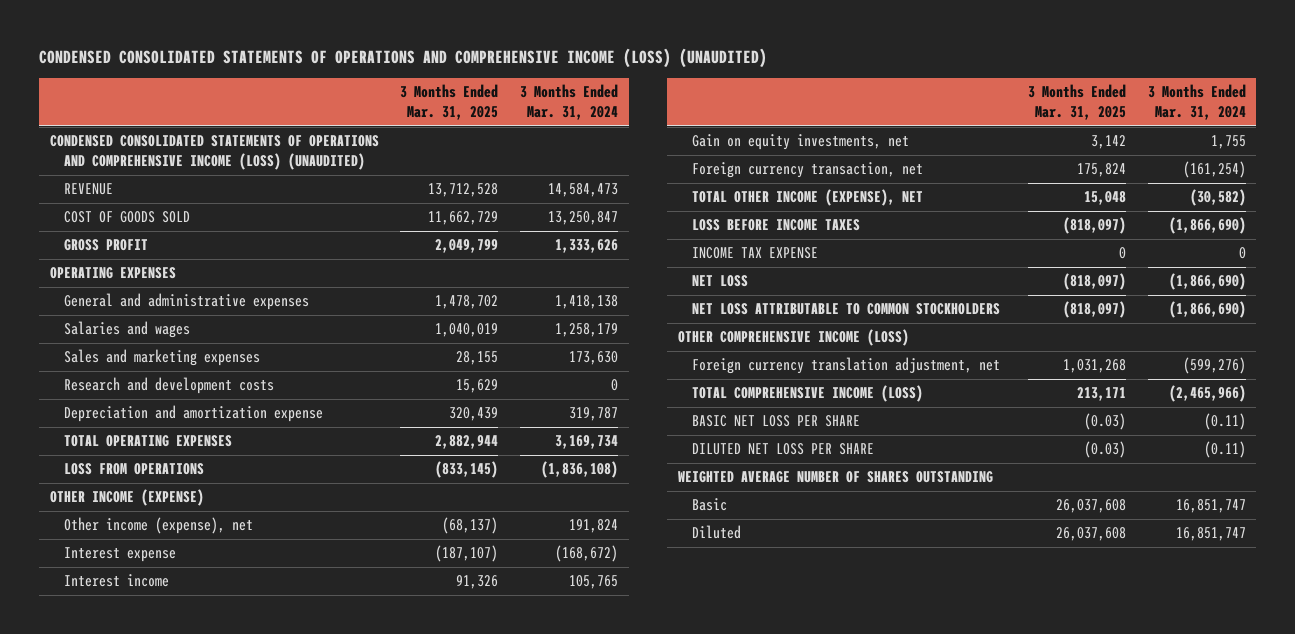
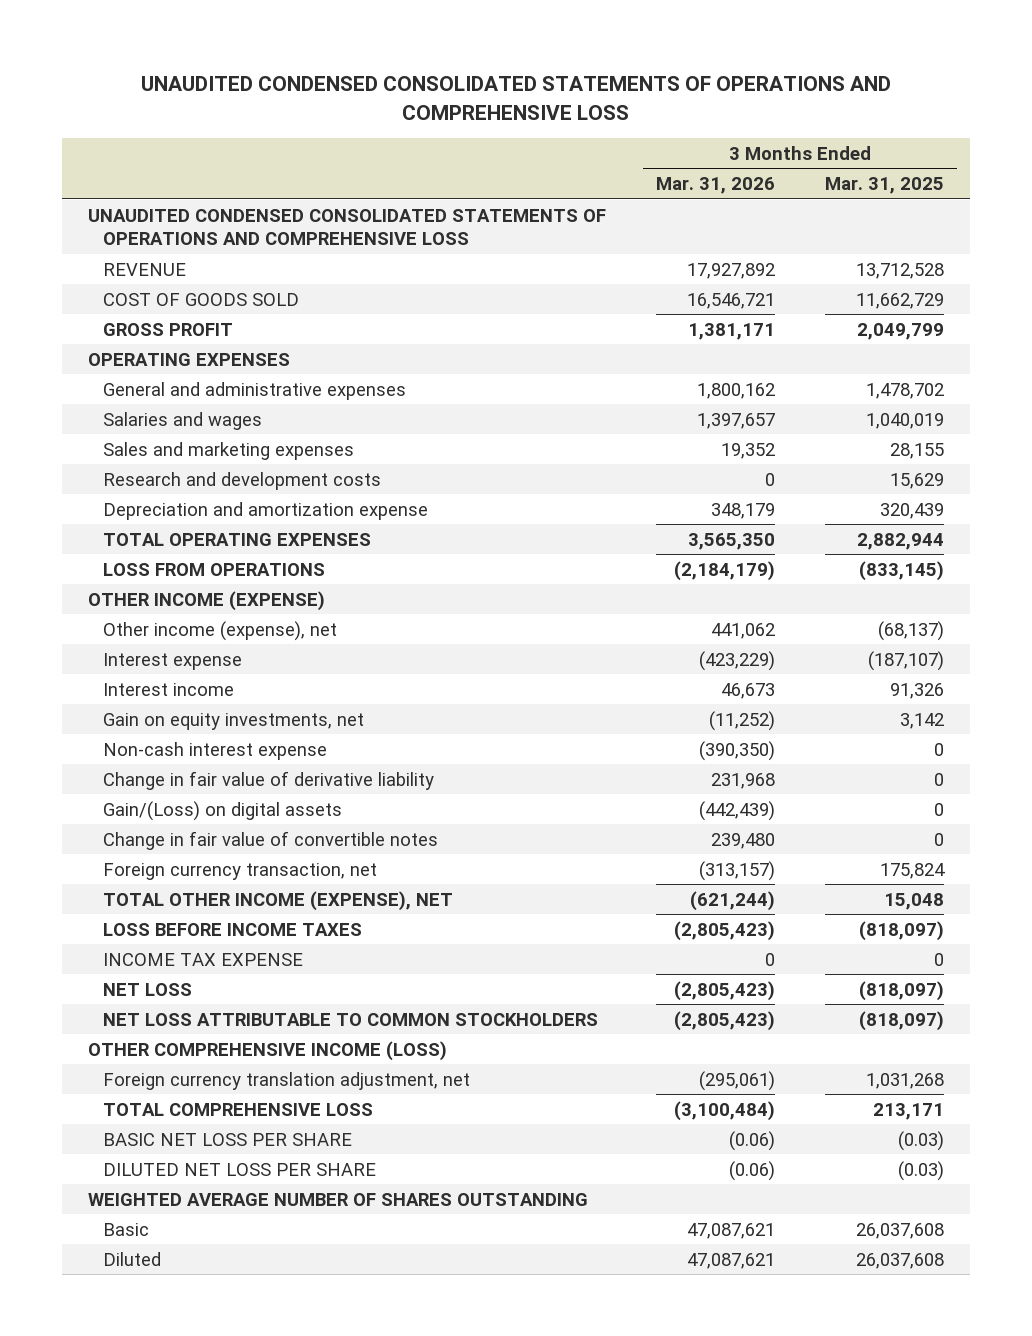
- CONDENSED CONSOLIDATED STATEMENTS OF OPERATIONS AND COMPREHENSIVE INCOME (LOSS) (UNAUDITED)
+ UNAUDITED CONDENSED CONSOLIDATED STATEMENTS OF OPERATIONS AND COMPREHENSIVE LOSS
- | 3 Months Ended Mar. 31, 2025 | 3 Months Ended Mar. 31, 2024
+ | 3 Months Ended Mar. 31, 2026 | 3 Months Ended Mar. 31, 2025
- CONDENSED CONSOLIDATED STATEMENTS OF OPERATIONS AND COMPREHENSIVE INCOME (LOSS) (UNAUDITED)
+ UNAUDITED CONDENSED CONSOLIDATED STATEMENTS OF OPERATIONS AND COMPREHENSIVE LOSS
+ Non-cash interest expense | (390,350) | 0
+ Change in fair value of derivative liability | 231,968 | 0
+ Gain/(Loss) on digital assets | (442,439) | 0
+ Change in fair value of convertible notes | 239,480 | 0
- TOTAL COMPREHENSIVE INCOME (LOSS) | 213,171 | (2,465,966)
+ TOTAL COMPREHENSIVE LOSS | (3,100,484) | 213,171

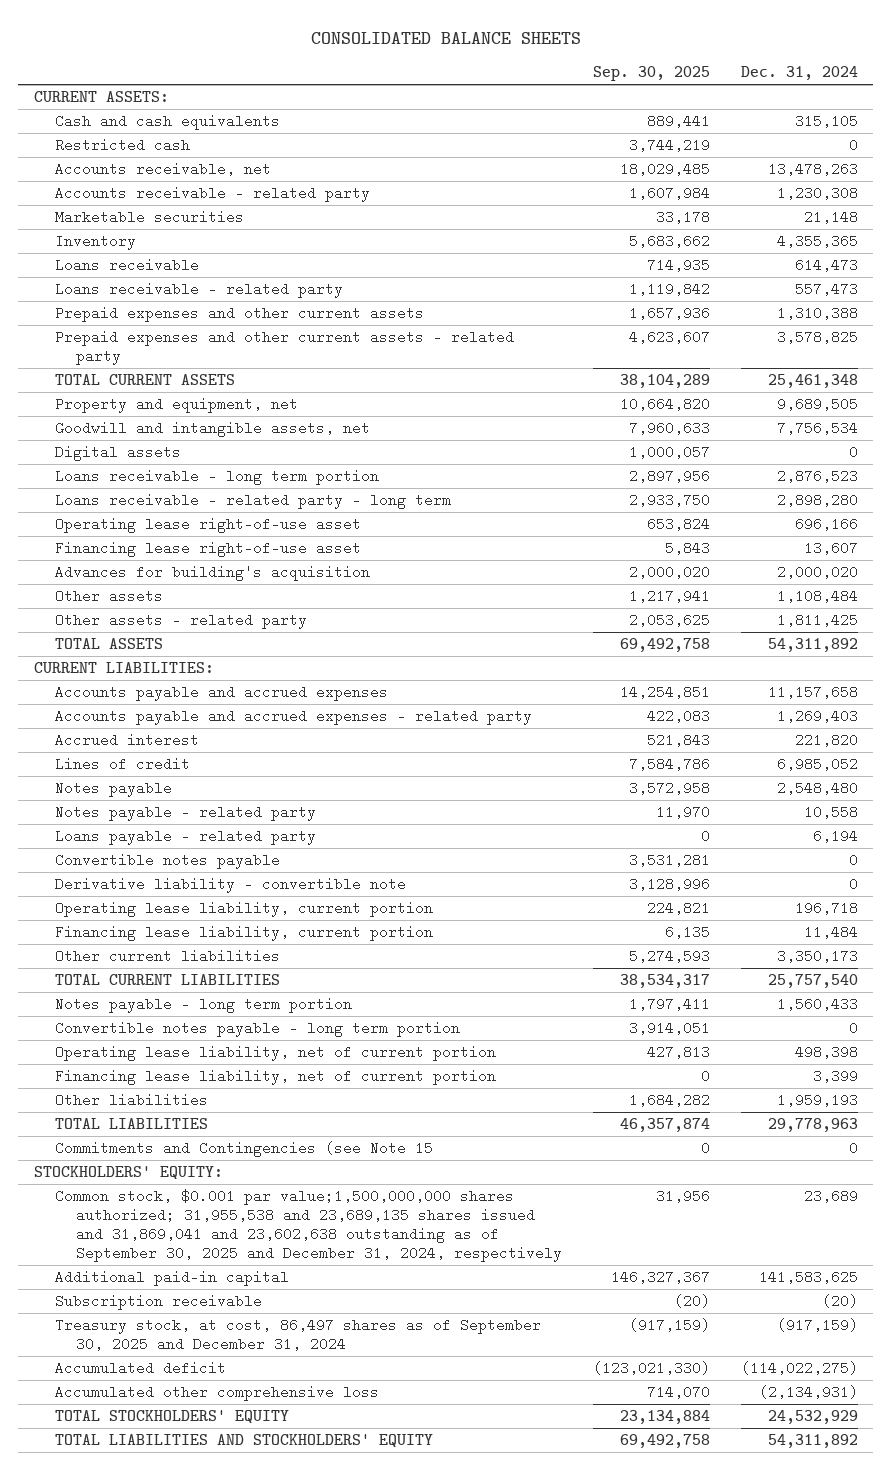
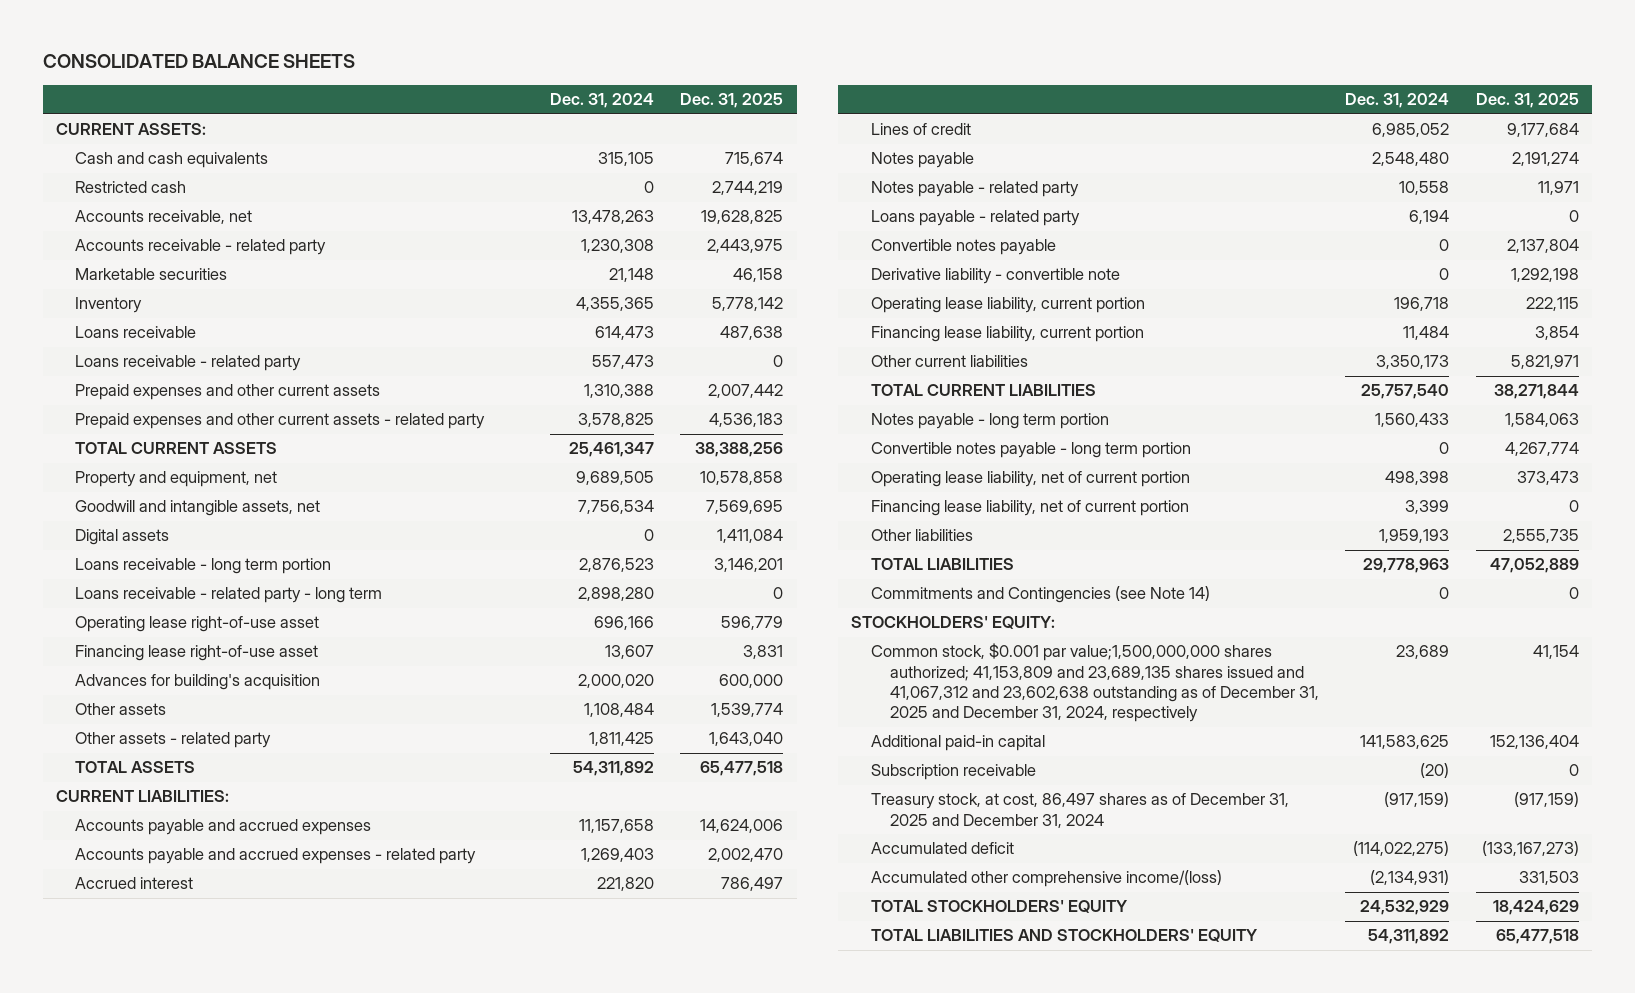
- | Sep. 30, 2025 | Dec. 31, 2024
+ | Dec. 31, 2024 | Dec. 31, 2025
- TOTAL CURRENT ASSETS | 38,104,289 | 25,461,348
+ TOTAL CURRENT ASSETS | 25,461,347 | 38,388,256
- Commitments and Contingencies (see Note 15 | 0 | 0
+ Commitments and Contingencies (see Note 14) | 0 | 0
- Common stock, $0.001 par value;1,500,000,000 shares authorized; 31,955,538 and 23,689,135 shares issued and 31,869,041 and 23,602,638 outstanding as of September 30, 2025 and December 31, 2024, respectively | 31,956 | 23,689
+ Common stock, $0.001 par value;1,500,000,000 shares authorized; 41,153,809 and 23,689,135 shares issued and 41,067,312 and 23,602,638 outstanding as of December 31, 2025 and December 31, 2024, respectively | 23,689 | 41,154
- Treasury stock, at cost, 86,497 shares as of September 30, 2025 and December 31, 2024 | (917,159) | (917,159)
+ Treasury stock, at cost, 86,497 shares as of December 31, 2025 and December 31, 2024 | (917,159) | (917,159)
- Accumulated other comprehensive loss | 714,070 | (2,134,931)
+ Accumulated other comprehensive income/(loss) | (2,134,931) | 331,503

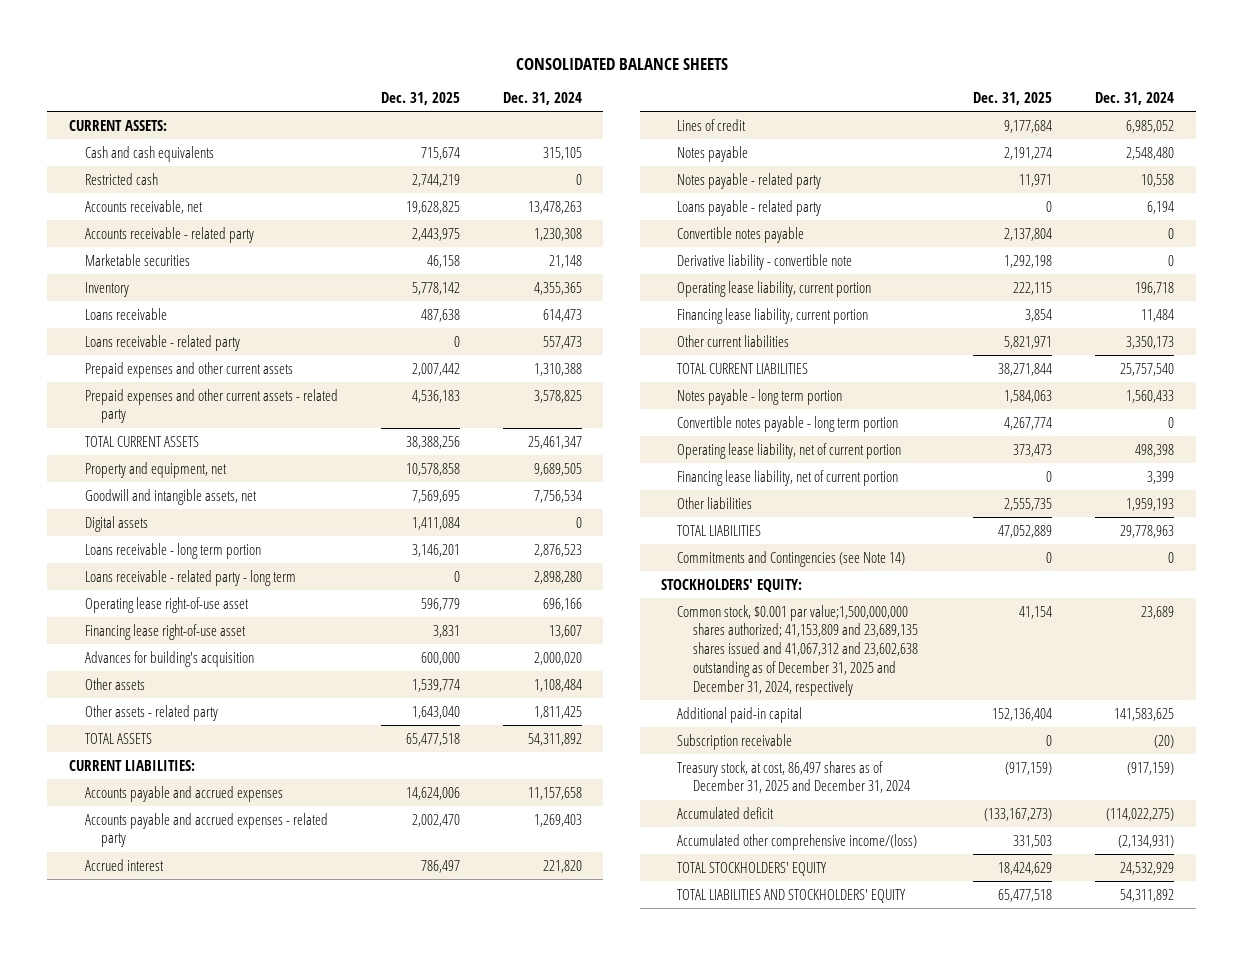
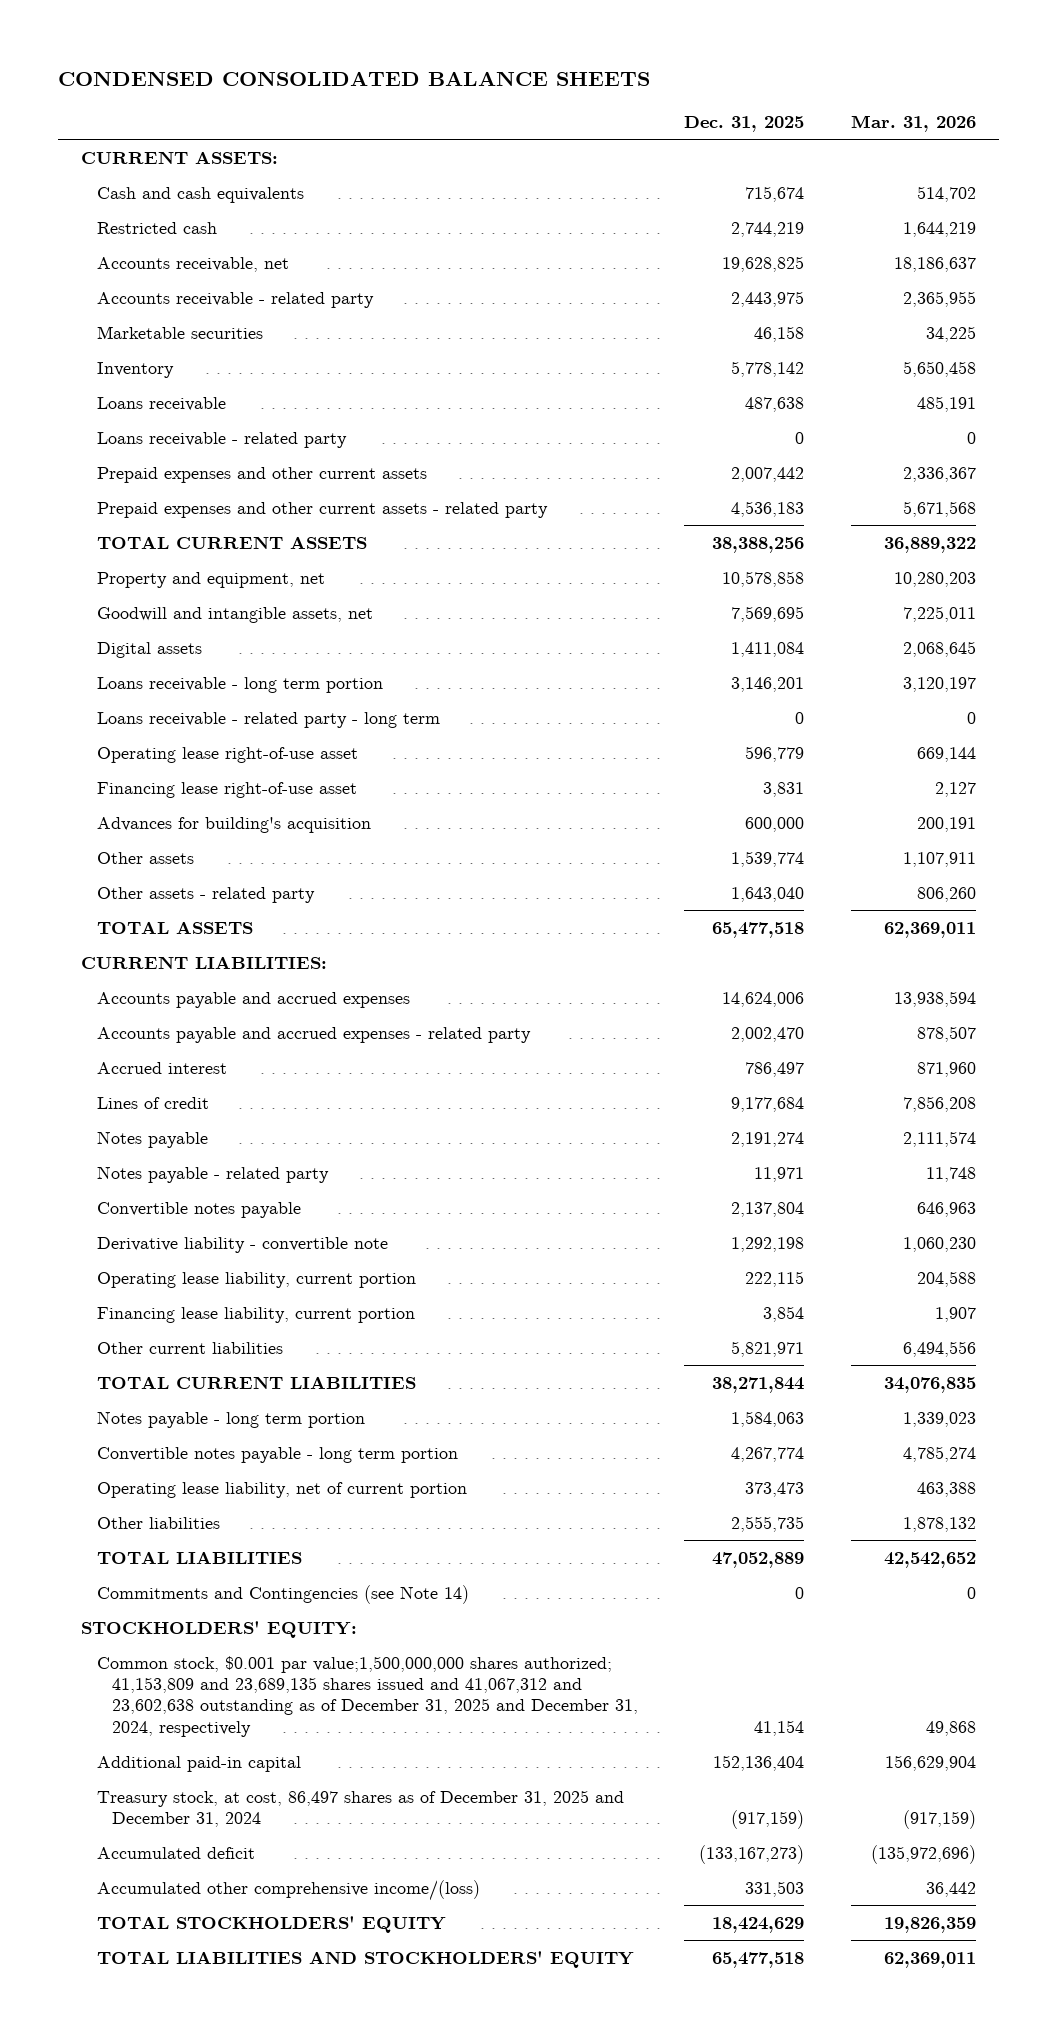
- CONSOLIDATED BALANCE SHEETS
+ CONDENSED CONSOLIDATED BALANCE SHEETS
- | Dec. 31, 2025 | Dec. 31, 2024
+ | Dec. 31, 2025 | Mar. 31, 2026
- Loans payable - related party | 0 | 6,194
- Financing lease liability, net of current portion | 0 | 3,399
- Subscription receivable | 0 | (20)

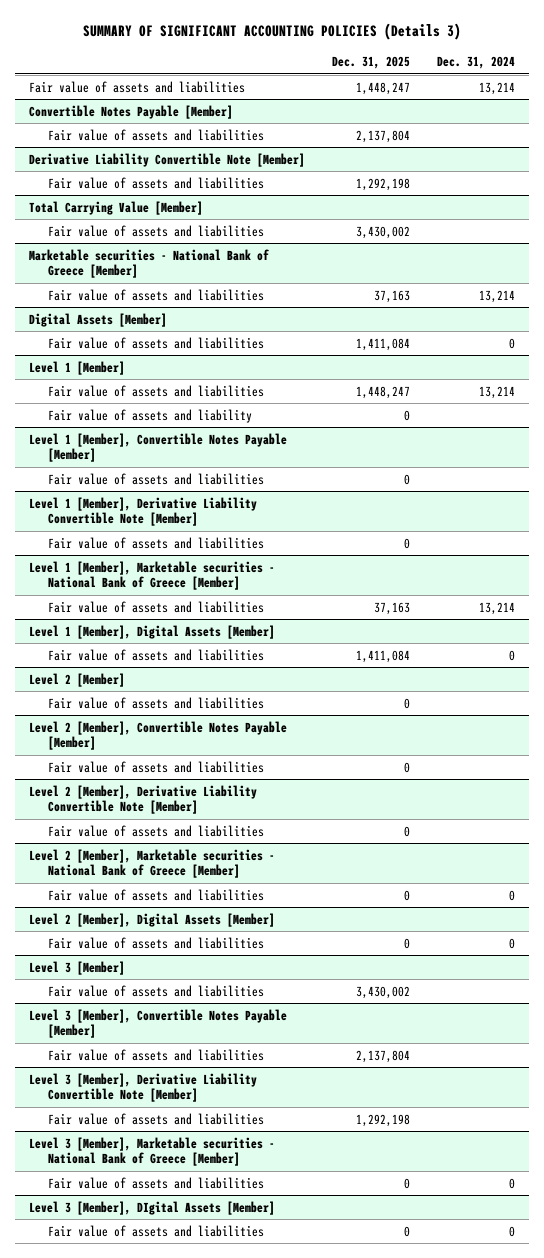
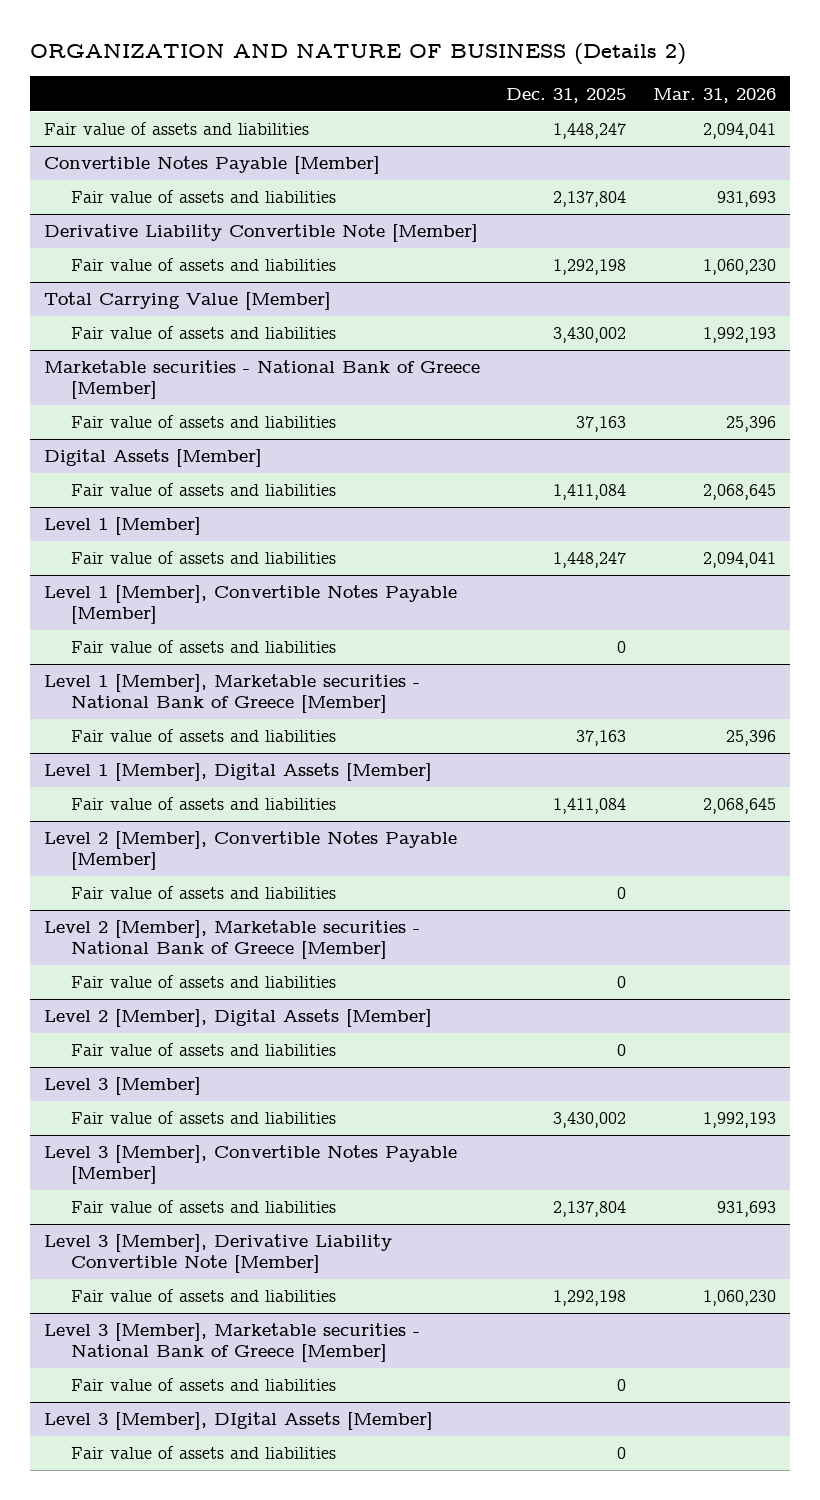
- SUMMARY OF SIGNIFICANT ACCOUNTING POLICIES (Details 3)
+ ORGANIZATION AND NATURE OF BUSINESS (Details 2)
- | Dec. 31, 2025 | Dec. 31, 2024
+ | Dec. 31, 2025 | Mar. 31, 2026
@ Level 1 [Member]
- Fair value of assets and liability | 0 |
- Level 1 [Member], Derivative Liability Convertible Note [Member]
- Fair value of assets and liabilities | 0 |
- Level 2 [Member]
- Fair value of assets and liabilities | 0 |
- Level 2 [Member], Derivative Liability Convertible Note [Member]
- Fair value of assets and liabilities | 0 |

